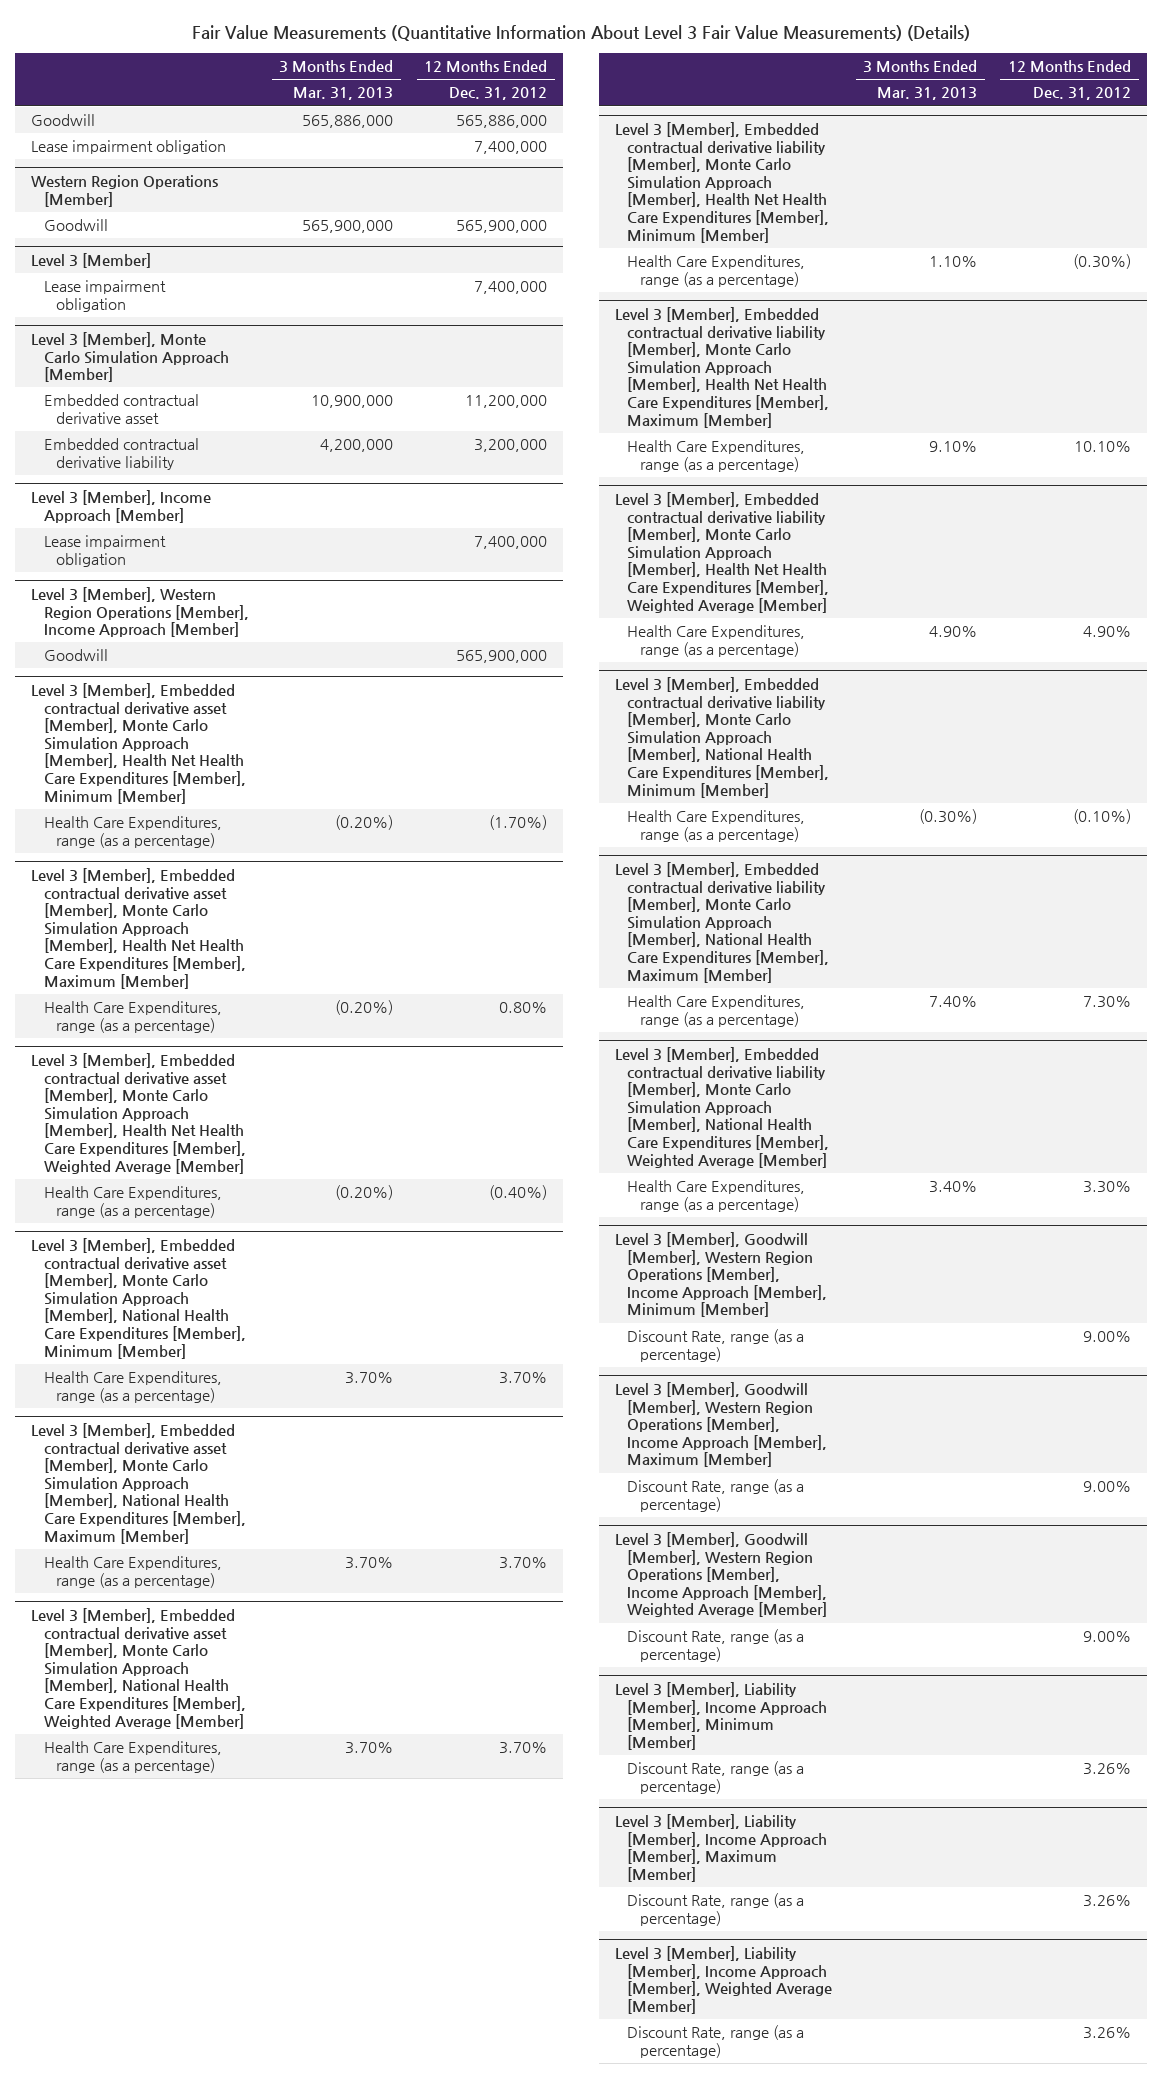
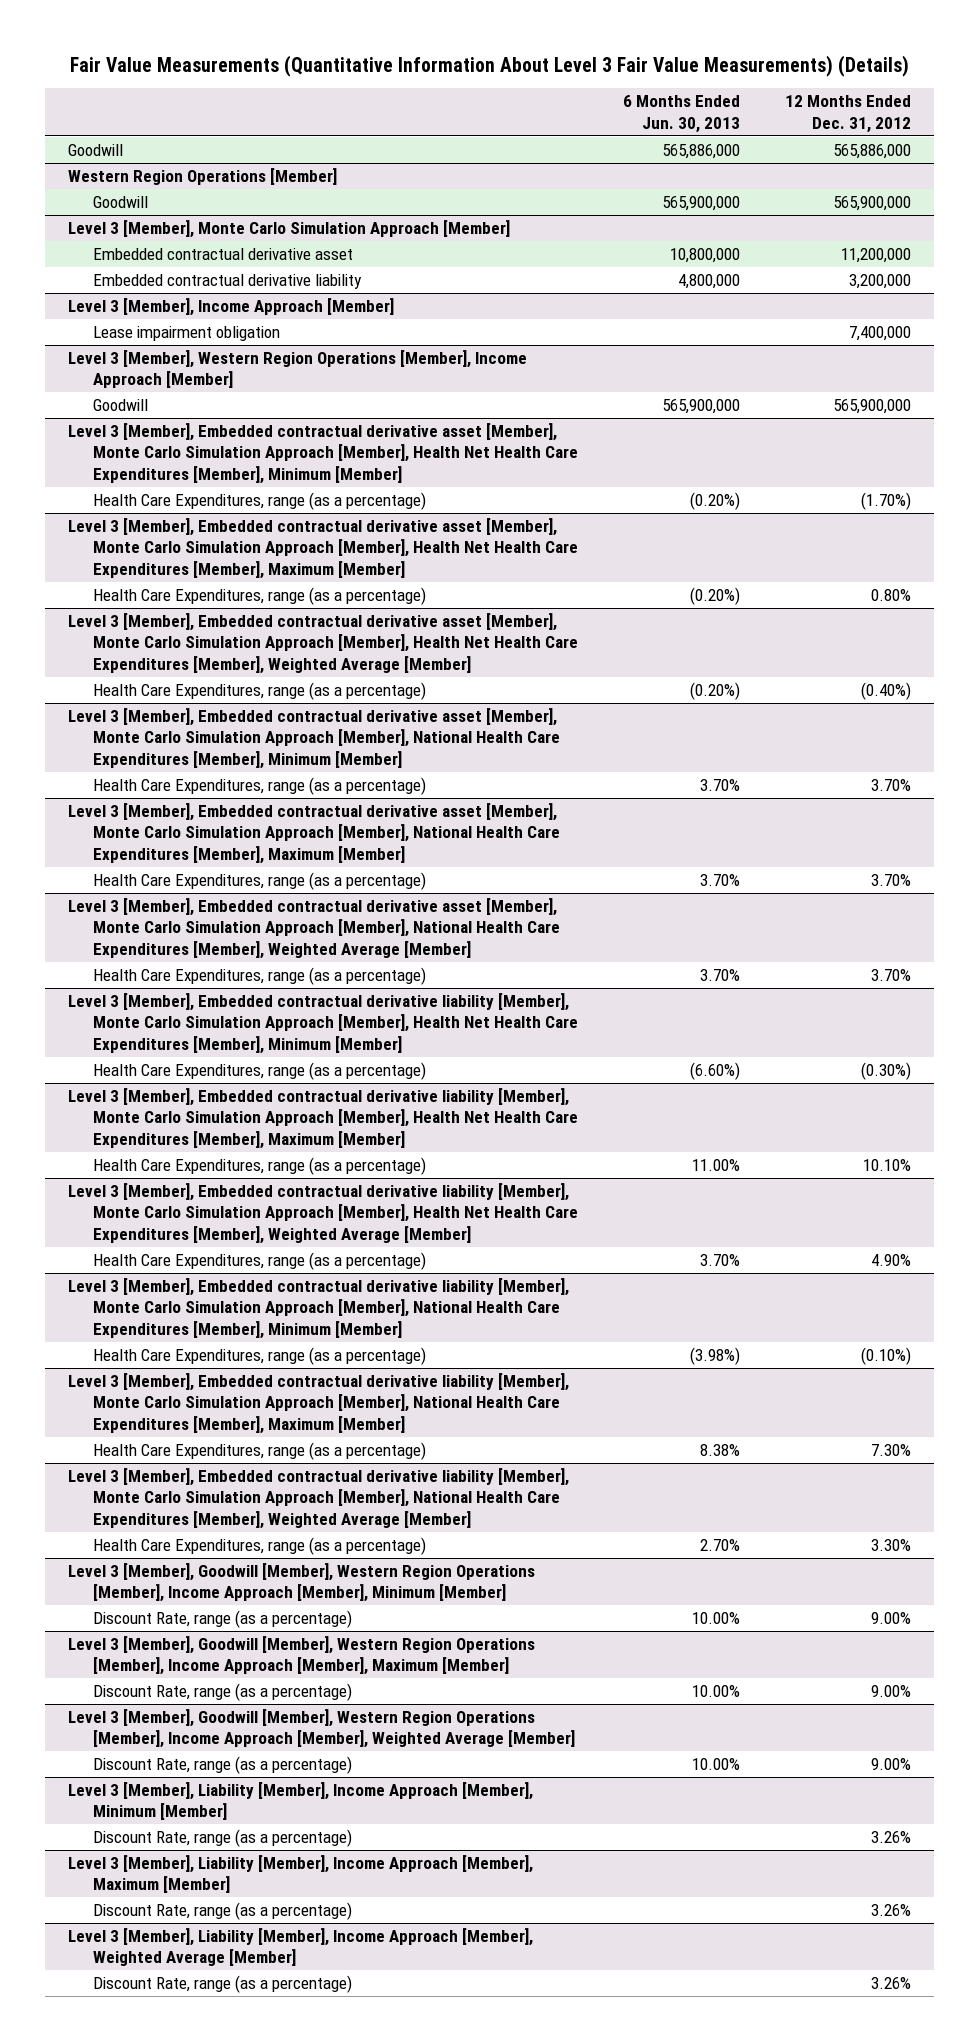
- | 3 Months Ended Mar. 31, 2013 | 12 Months Ended Dec. 31, 2012
+ | 6 Months Ended Jun. 30, 2013 | 12 Months Ended Dec. 31, 2012
- Lease impairment obligation | | 7,400,000
- Level 3 [Member]
- Lease impairment obligation | | 7,400,000

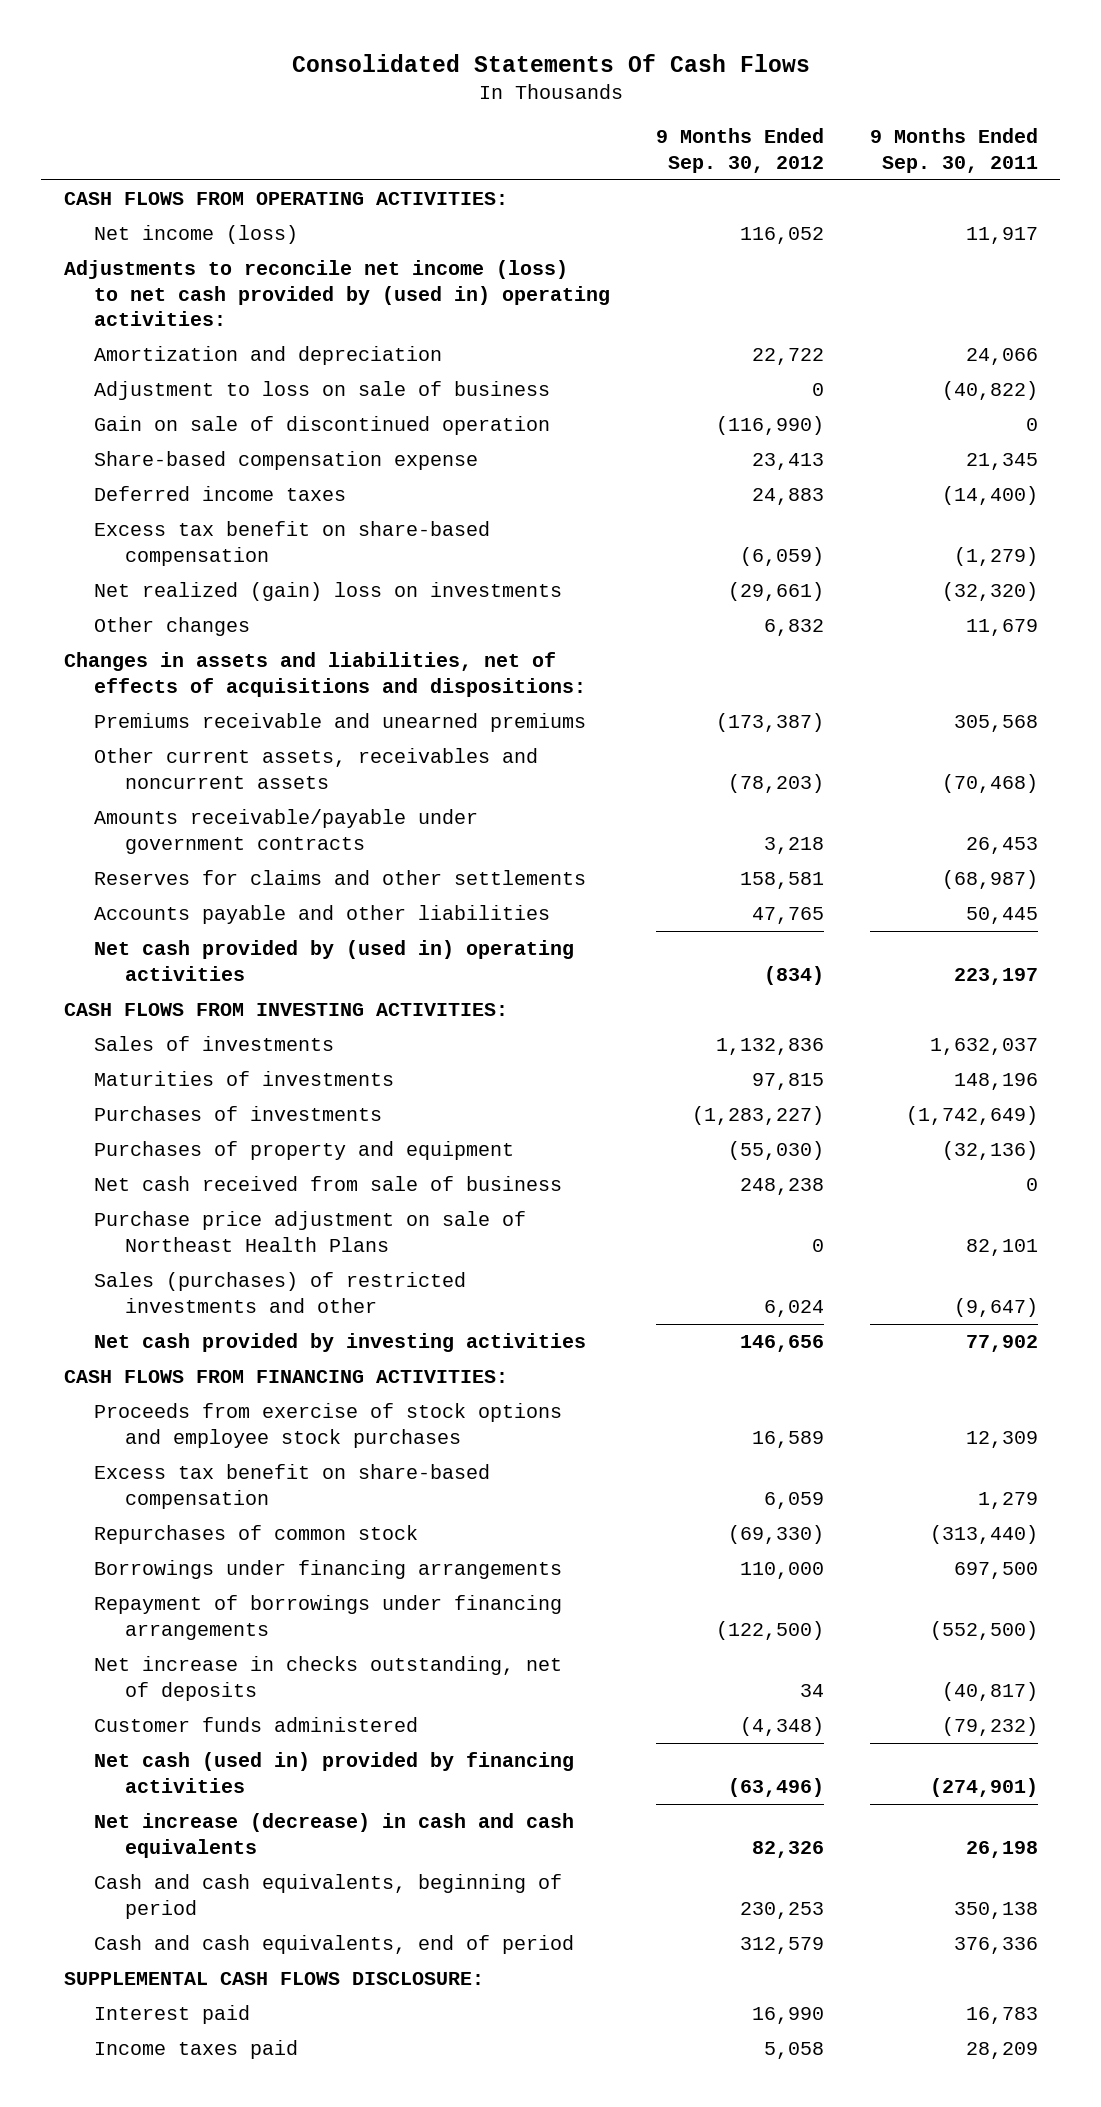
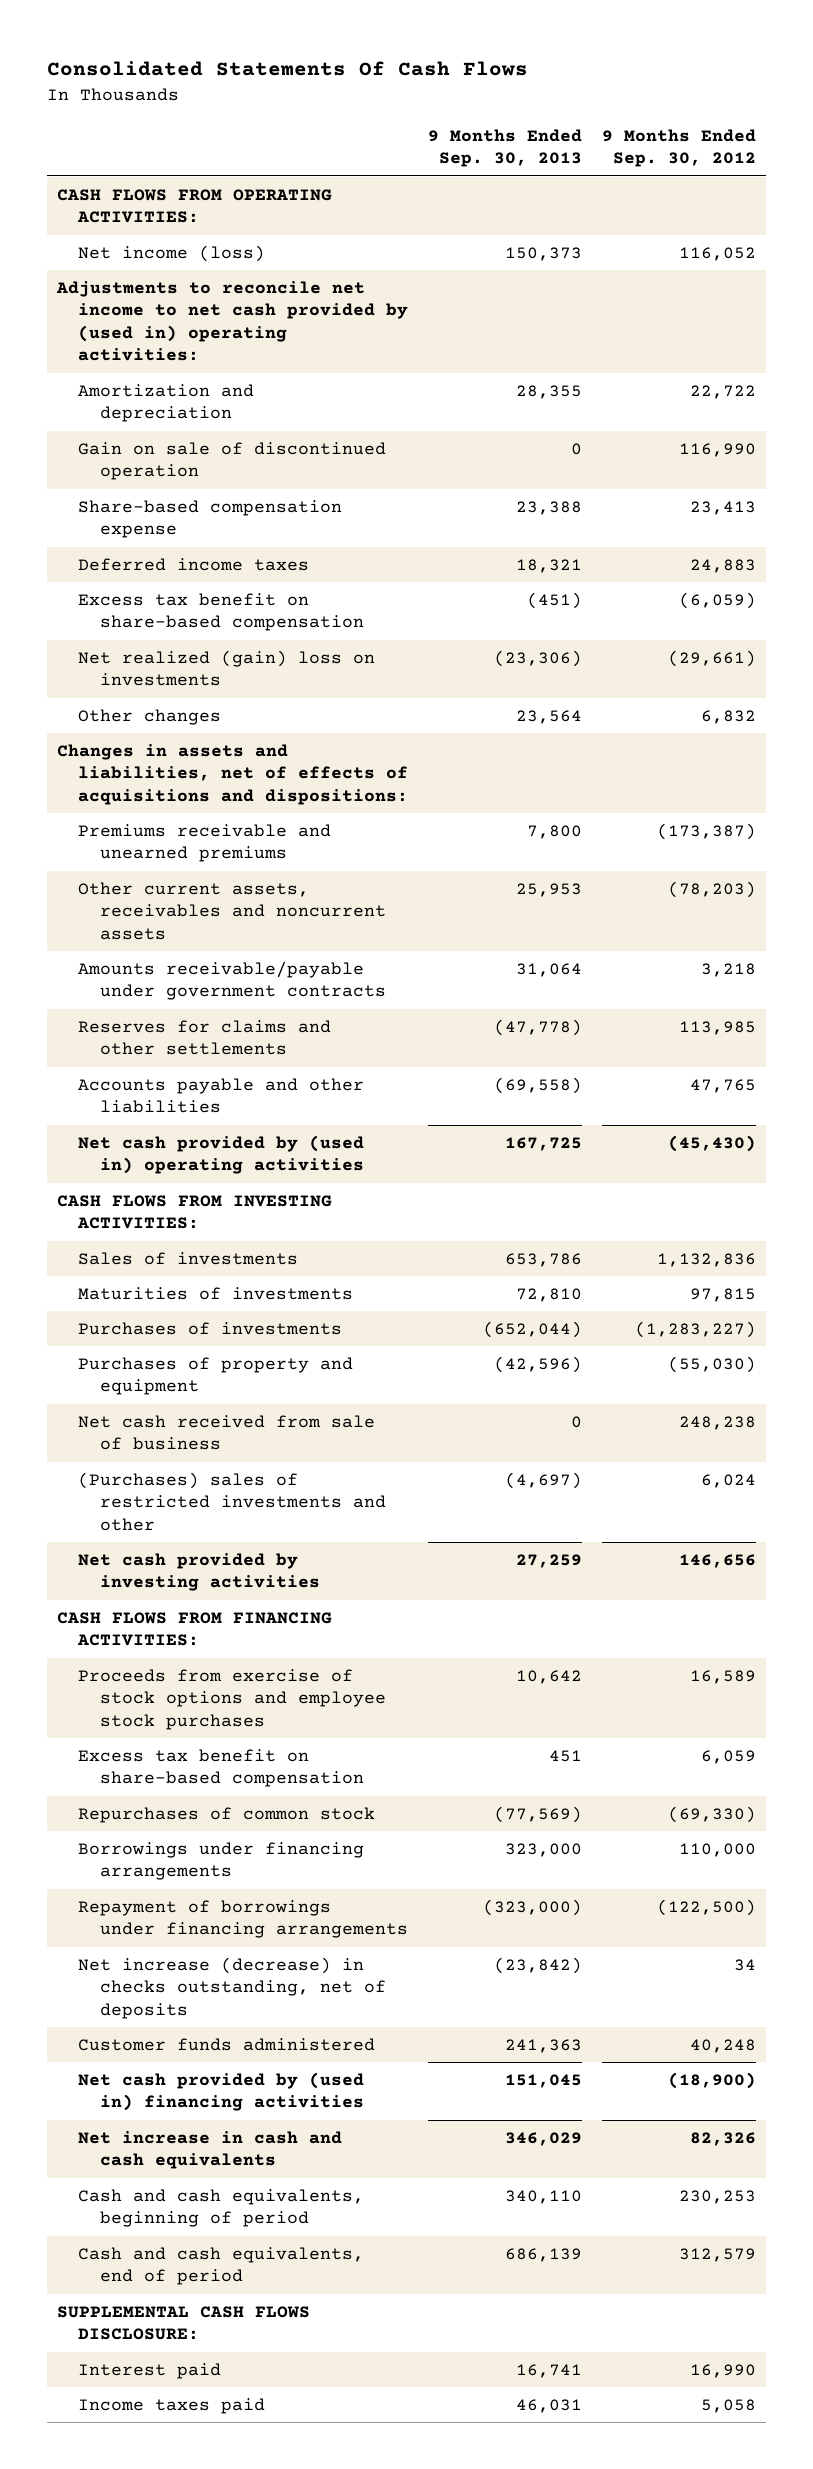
- | 9 Months Ended Sep. 30, 2012 | 9 Months Ended Sep. 30, 2011
+ | 9 Months Ended Sep. 30, 2013 | 9 Months Ended Sep. 30, 2012
- Adjustments to reconcile net income (loss) to net cash provided by (used in) operating activities:
+ Adjustments to reconcile net income to net cash provided by (used in) operating activities:
- Adjustment to loss on sale of business | 0 | (40,822)
- Gain on sale of discontinued operation | (116,990) | 0
+ Gain on sale of discontinued operation | 0 | 116,990
- Reserves for claims and other settlements | 158,581 | (68,987)
+ Reserves for claims and other settlements | (47,778) | 113,985
- Net cash provided by (used in) operating activities | (834) | 223,197
+ Net cash provided by (used in) operating activities | 167,725 | (45,430)
- Purchase price adjustment on sale of Northeast Health Plans | 0 | 82,101
- Sales (purchases) of restricted investments and other | 6,024 | (9,647)
+ (Purchases) sales of restricted investments and other | (4,697) | 6,024
- Net increase in checks outstanding, net of deposits | 34 | (40,817)
- Customer funds administered | (4,348) | (79,232)
- Net cash (used in) provided by financing activities | (63,496) | (274,901)
- Net increase (decrease) in cash and cash equivalents | 82,326 | 26,198
+ Net increase (decrease) in checks outstanding, net of deposits | (23,842) | 34
+ Customer funds administered | 241,363 | 40,248
+ Net cash provided by (used in) financing activities | 151,045 | (18,900)
+ Net increase in cash and cash equivalents | 346,029 | 82,326

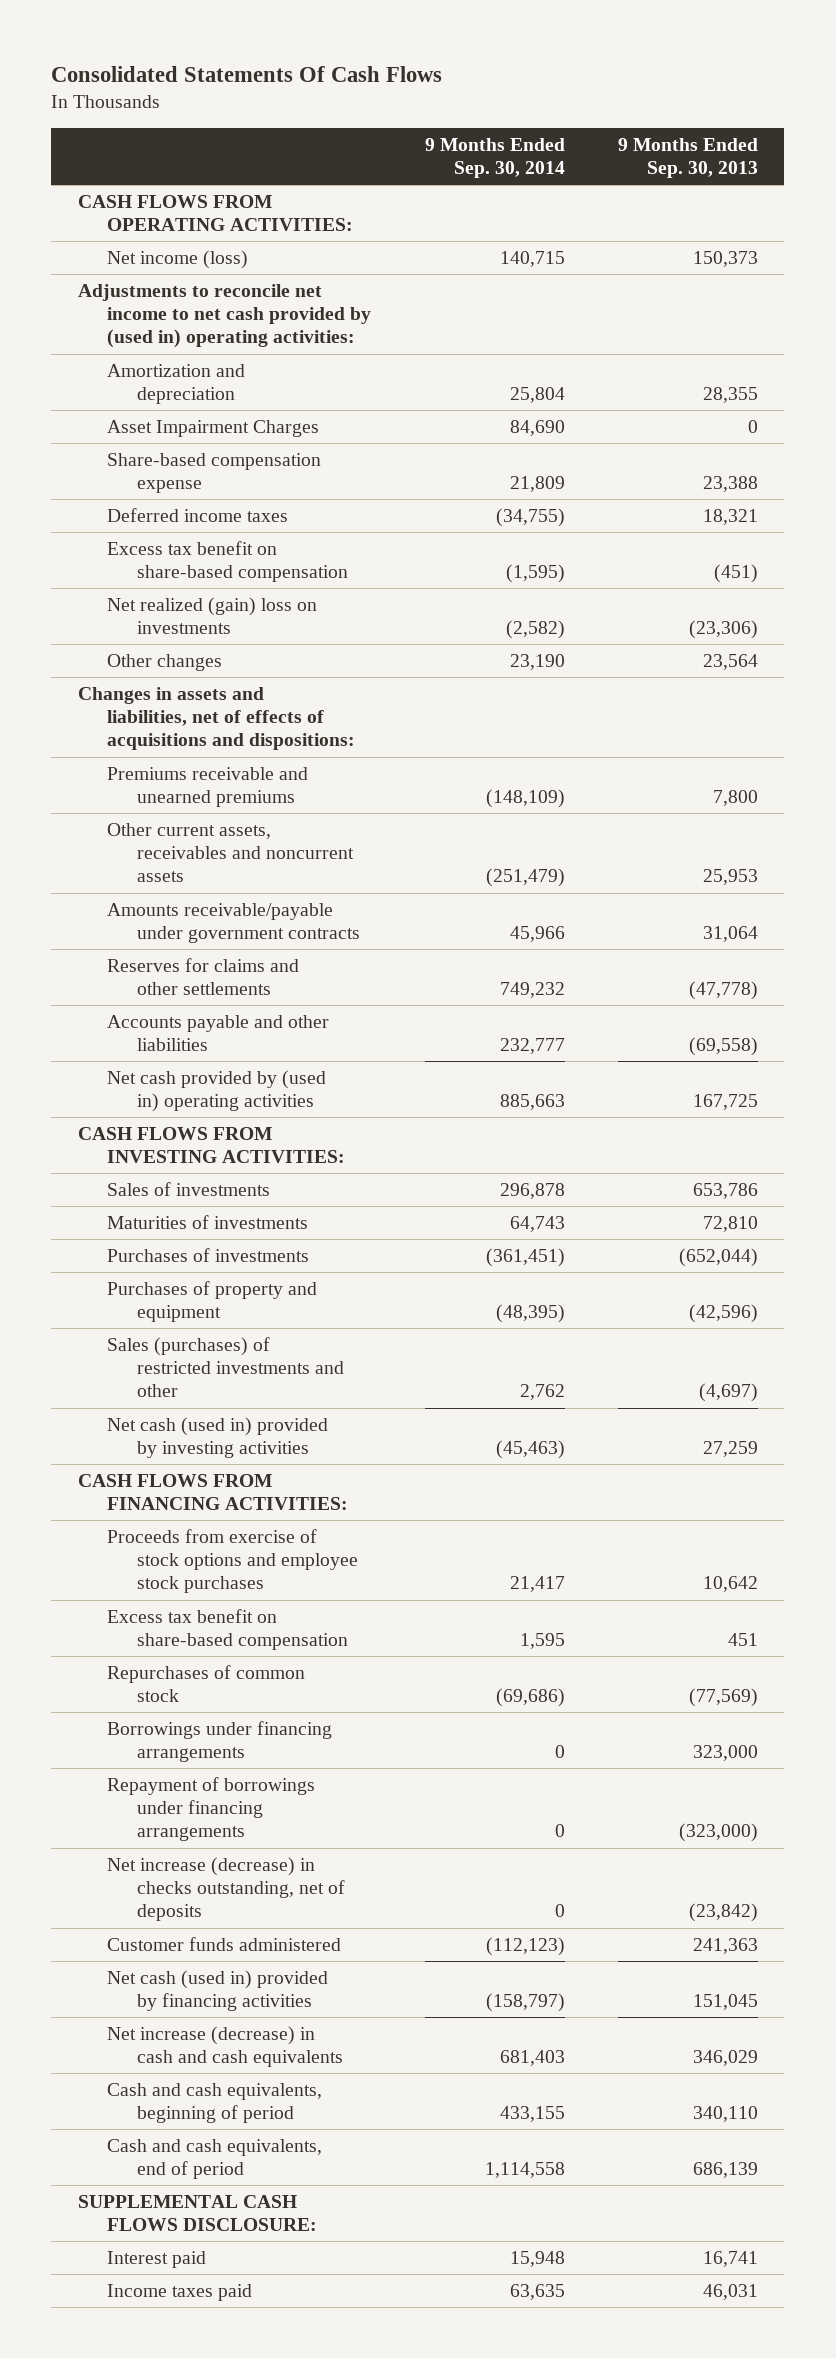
- | 9 Months Ended Sep. 30, 2013 | 9 Months Ended Sep. 30, 2012
+ | 9 Months Ended Sep. 30, 2014 | 9 Months Ended Sep. 30, 2013
- Gain on sale of discontinued operation | 0 | 116,990
+ Asset Impairment Charges | 84,690 | 0
- Net cash received from sale of business | 0 | 248,238
- (Purchases) sales of restricted investments and other | (4,697) | 6,024
- Net cash provided by investing activities | 27,259 | 146,656
+ Sales (purchases) of restricted investments and other | 2,762 | (4,697)
+ Net cash (used in) provided by investing activities | (45,463) | 27,259
- Net cash provided by (used in) financing activities | 151,045 | (18,900)
- Net increase in cash and cash equivalents | 346,029 | 82,326
+ Net cash (used in) provided by financing activities | (158,797) | 151,045
+ Net increase (decrease) in cash and cash equivalents | 681,403 | 346,029

